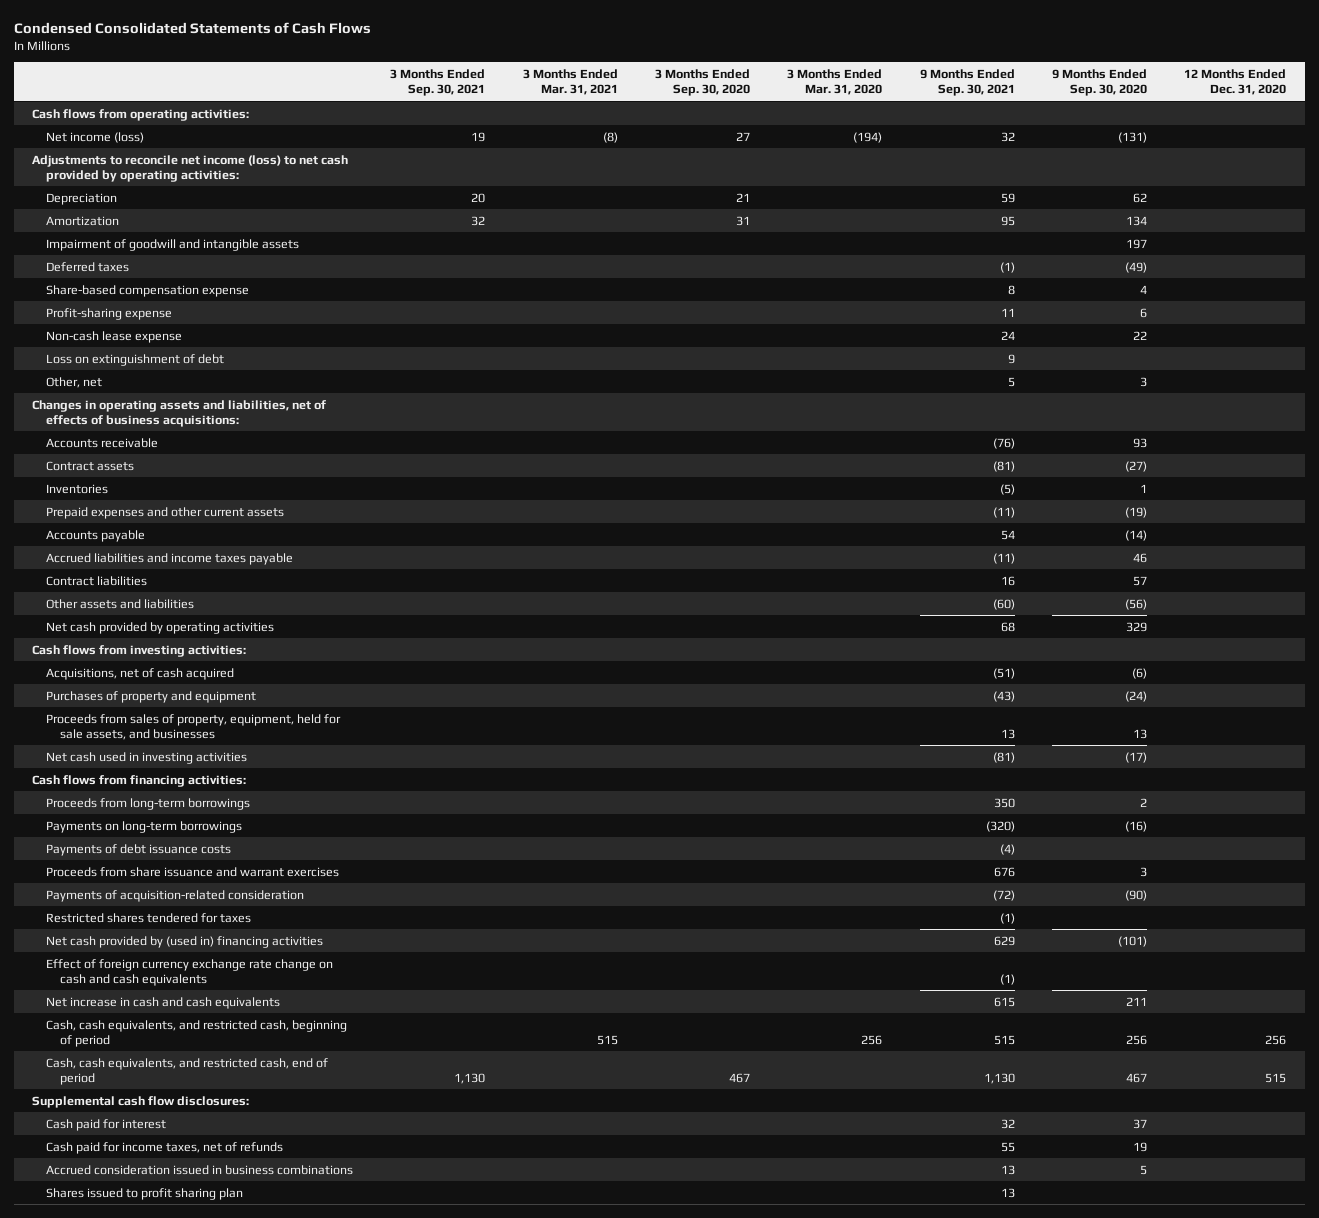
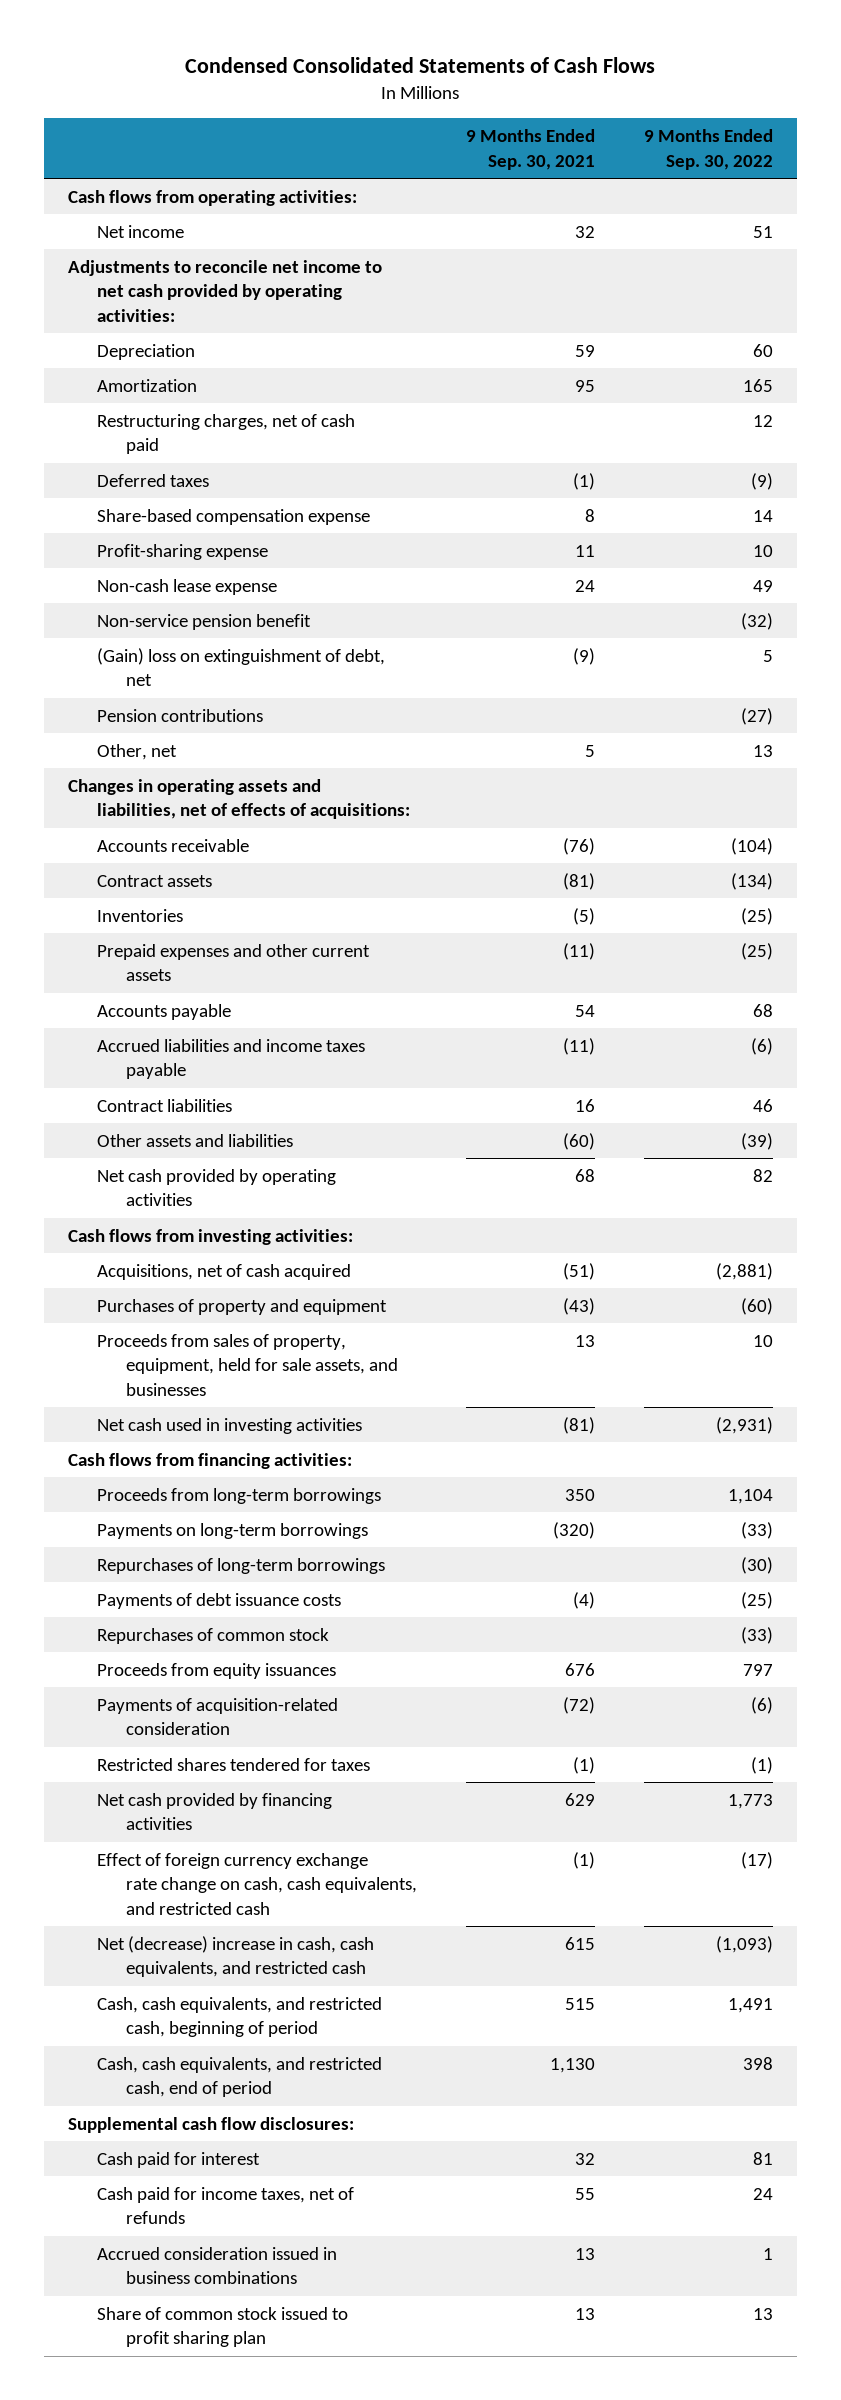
- | 3 Months Ended Sep. 30, 2021 | 3 Months Ended Mar. 31, 2021 | 3 Months Ended Sep. 30, 2020 | 3 Months Ended Mar. 31, 2020 | 9 Months Ended Sep. 30, 2021 | 9 Months Ended Sep. 30, 2020 | 12 Months Ended Dec. 31, 2020
+ | 9 Months Ended Sep. 30, 2021 | 9 Months Ended Sep. 30, 2022
- Net income (loss) | 19 | (8) | 27 | (194) | 32 | (131) |
- Adjustments to reconcile net income (loss) to net cash provided by operating activities:
+ Net income | 32 | 51
+ Adjustments to reconcile net income to net cash provided by operating activities:
- Impairment of goodwill and intangible assets | | | | | | 197 |
+ Restructuring charges, net of cash paid | | 12
- Loss on extinguishment of debt | | | | | 9 | |
+ Non-service pension benefit | | (32)
+ (Gain) loss on extinguishment of debt, net | (9) | 5
+ Pension contributions | | (27)
- Changes in operating assets and liabilities, net of effects of business acquisitions:
+ Changes in operating assets and liabilities, net of effects of acquisitions:
+ Repurchases of long-term borrowings | | (30)
- Proceeds from share issuance and warrant exercises | | | | | 676 | 3 |
+ Repurchases of common stock | | (33)
+ Proceeds from equity issuances | 676 | 797
- Net cash provided by (used in) financing activities | | | | | 629 | (101) |
- Effect of foreign currency exchange rate change on cash and cash equivalents | | | | | (1) | |
- Net increase in cash and cash equivalents | | | | | 615 | 211 |
+ Net cash provided by financing activities | 629 | 1,773
+ Effect of foreign currency exchange rate change on cash, cash equivalents, and restricted cash | (1) | (17)
+ Net (decrease) increase in cash, cash equivalents, and restricted cash | 615 | (1,093)
- Shares issued to profit sharing plan | | | | | 13 | |
+ Share of common stock issued to profit sharing plan | 13 | 13

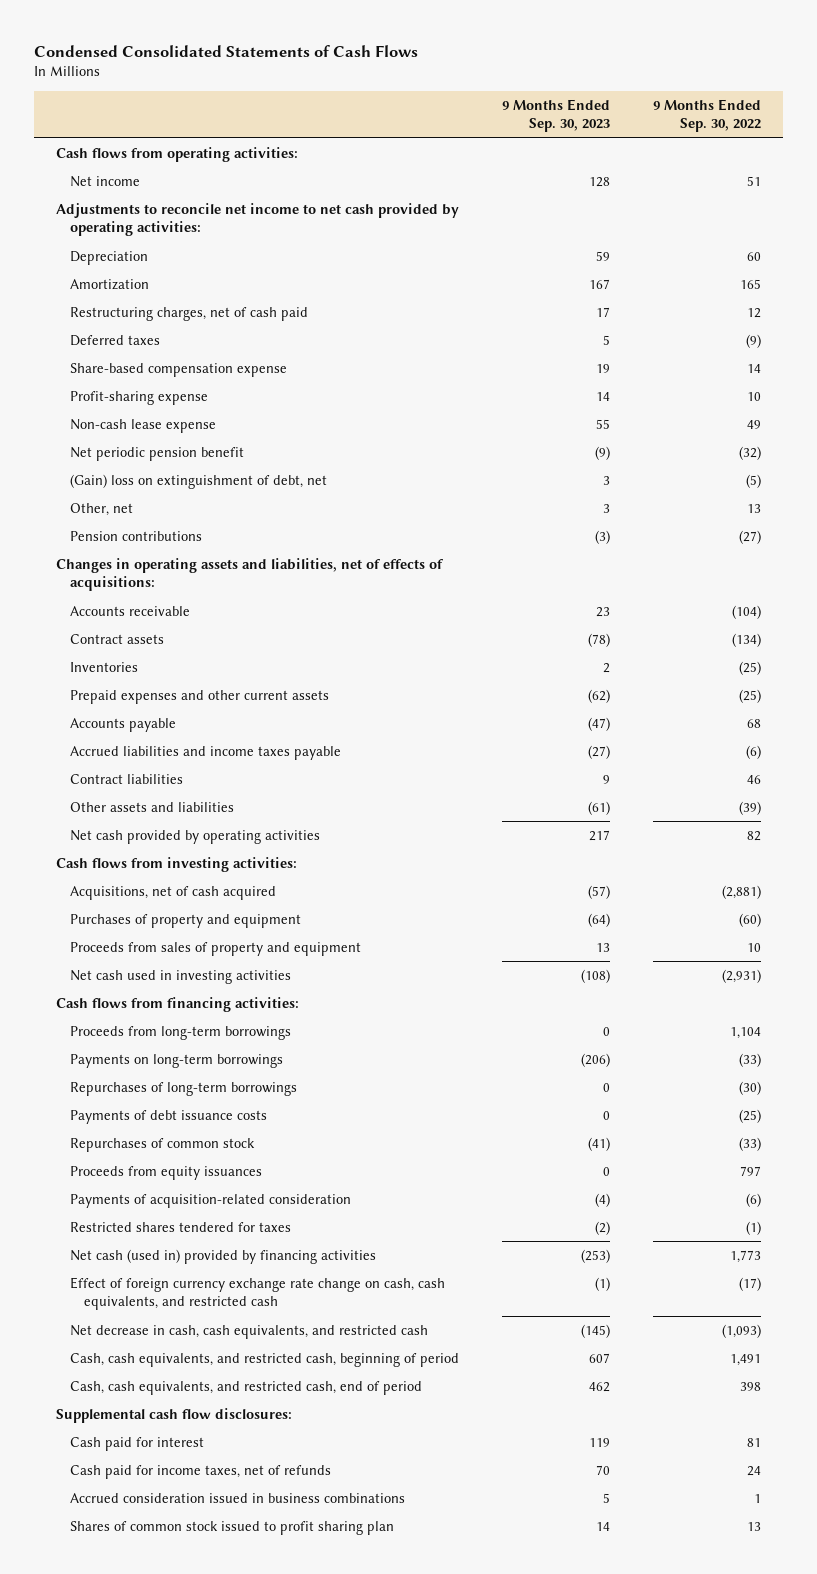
- | 9 Months Ended Sep. 30, 2021 | 9 Months Ended Sep. 30, 2022
+ | 9 Months Ended Sep. 30, 2023 | 9 Months Ended Sep. 30, 2022
- Non-service pension benefit | | (32)
- (Gain) loss on extinguishment of debt, net | (9) | 5
+ Net periodic pension benefit | (9) | (32)
+ (Gain) loss on extinguishment of debt, net | 3 | (5)
moved down: Pension contributions | (3) | (27)
- Proceeds from sales of property, equipment, held for sale assets, and businesses | 13 | 10
+ Proceeds from sales of property and equipment | 13 | 10
- Net cash provided by financing activities | 629 | 1,773
+ Net cash (used in) provided by financing activities | (253) | 1,773
- Net (decrease) increase in cash, cash equivalents, and restricted cash | 615 | (1,093)
+ Net decrease in cash, cash equivalents, and restricted cash | (145) | (1,093)
- Share of common stock issued to profit sharing plan | 13 | 13
+ Shares of common stock issued to profit sharing plan | 14 | 13

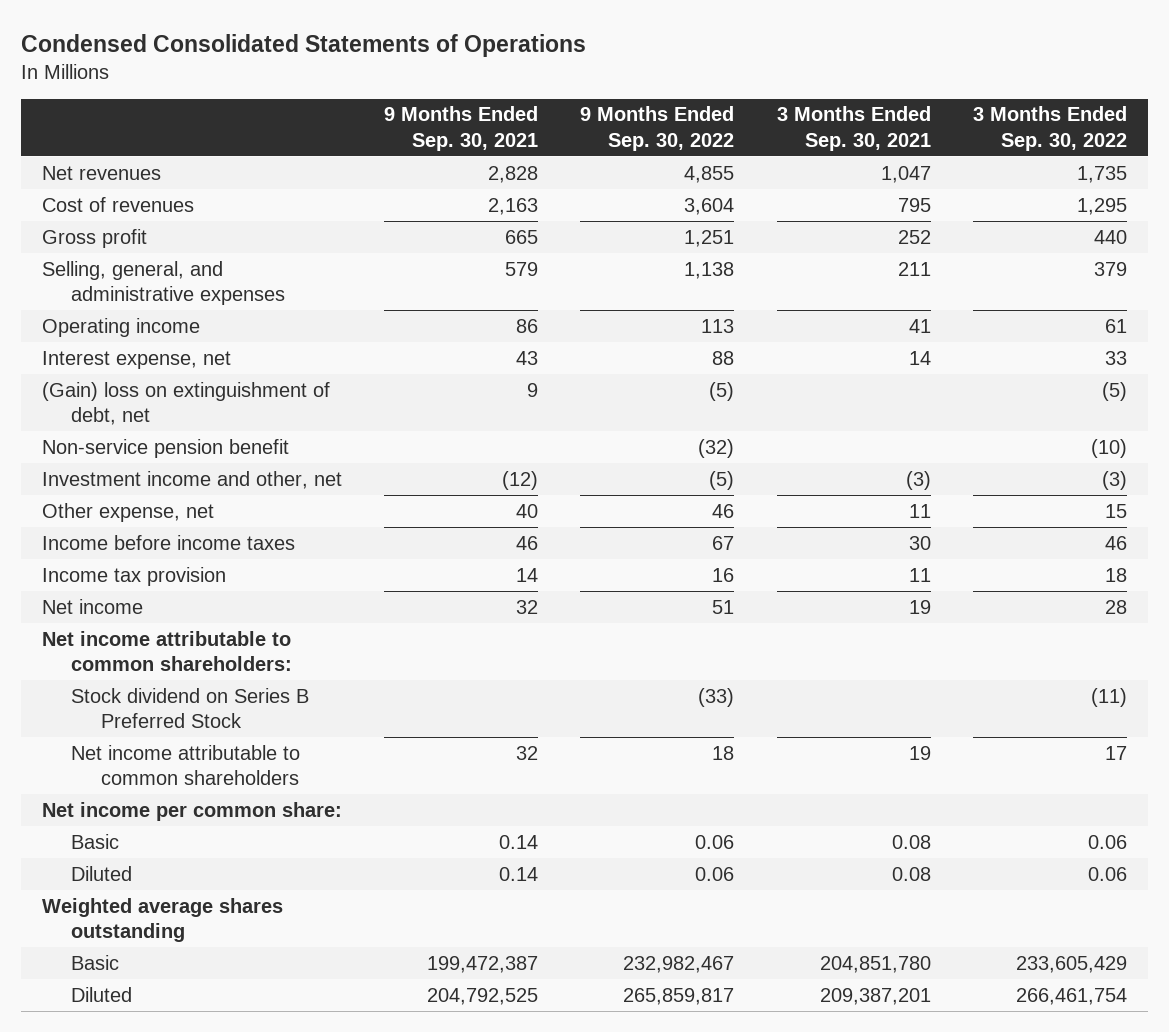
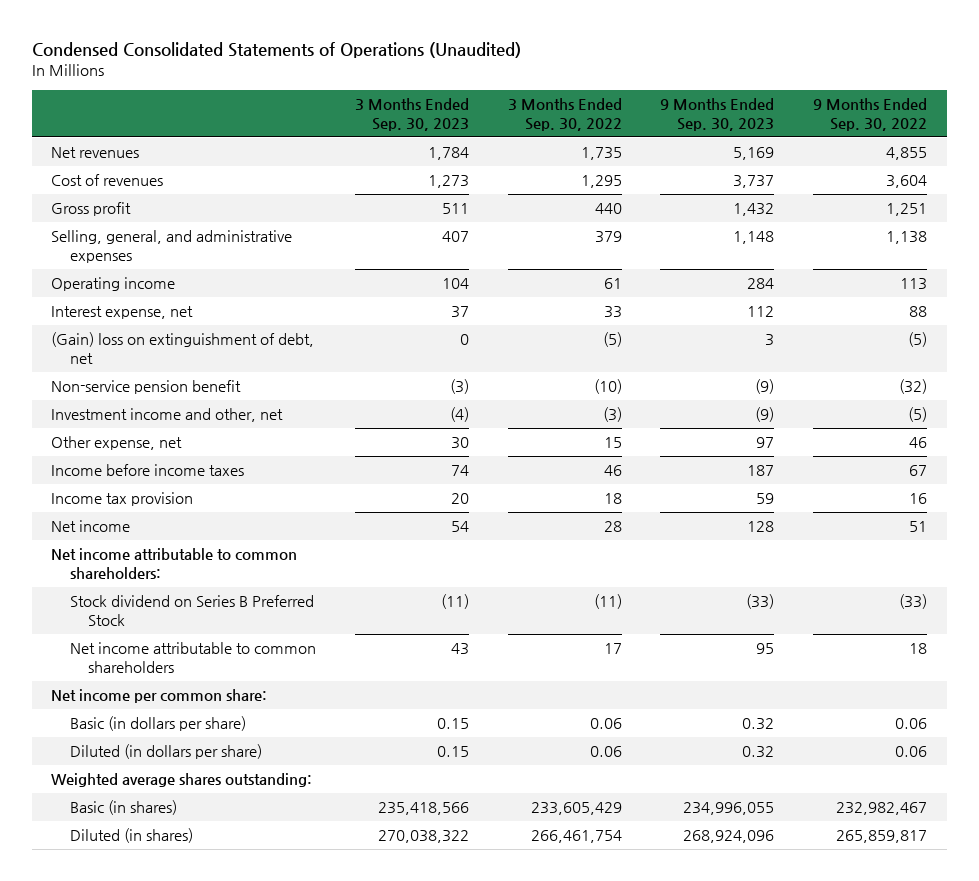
- Condensed Consolidated Statements of Operations
+ Condensed Consolidated Statements of Operations (Unaudited)
- | 9 Months Ended Sep. 30, 2021 | 9 Months Ended Sep. 30, 2022 | 3 Months Ended Sep. 30, 2021 | 3 Months Ended Sep. 30, 2022
+ | 3 Months Ended Sep. 30, 2023 | 3 Months Ended Sep. 30, 2022 | 9 Months Ended Sep. 30, 2023 | 9 Months Ended Sep. 30, 2022
- Basic | 0.14 | 0.06 | 0.08 | 0.06
- Diluted | 0.14 | 0.06 | 0.08 | 0.06
- Weighted average shares outstanding
- Basic | 199,472,387 | 232,982,467 | 204,851,780 | 233,605,429
- Diluted | 204,792,525 | 265,859,817 | 209,387,201 | 266,461,754
+ Basic (in dollars per share) | 0.15 | 0.06 | 0.32 | 0.06
+ Diluted (in dollars per share) | 0.15 | 0.06 | 0.32 | 0.06
+ Weighted average shares outstanding:
+ Basic (in shares) | 235,418,566 | 233,605,429 | 234,996,055 | 232,982,467
+ Diluted (in shares) | 270,038,322 | 266,461,754 | 268,924,096 | 265,859,817

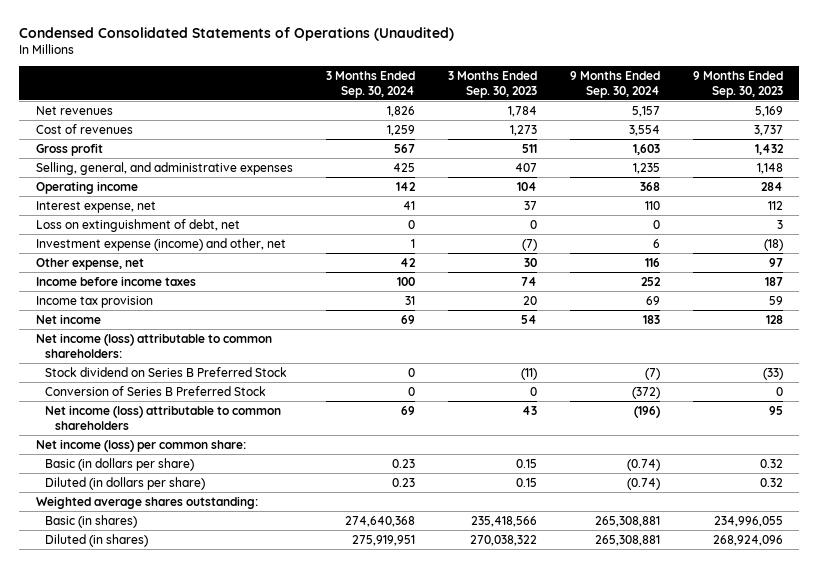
- | 3 Months Ended Sep. 30, 2023 | 3 Months Ended Sep. 30, 2022 | 9 Months Ended Sep. 30, 2023 | 9 Months Ended Sep. 30, 2022
+ | 3 Months Ended Sep. 30, 2024 | 3 Months Ended Sep. 30, 2023 | 9 Months Ended Sep. 30, 2024 | 9 Months Ended Sep. 30, 2023
- (Gain) loss on extinguishment of debt, net | 0 | (5) | 3 | (5)
- Non-service pension benefit | (3) | (10) | (9) | (32)
- Investment income and other, net | (4) | (3) | (9) | (5)
+ Loss on extinguishment of debt, net | 0 | 0 | 0 | 3
+ Investment expense (income) and other, net | 1 | (7) | 6 | (18)
- Net income attributable to common shareholders:
+ Net income (loss) attributable to common shareholders:
- Net income attributable to common shareholders | 43 | 17 | 95 | 18
- Net income per common share:
+ Conversion of Series B Preferred Stock | 0 | 0 | (372) | 0
+ Net income (loss) attributable to common shareholders | 69 | 43 | (196) | 95
+ Net income (loss) per common share:

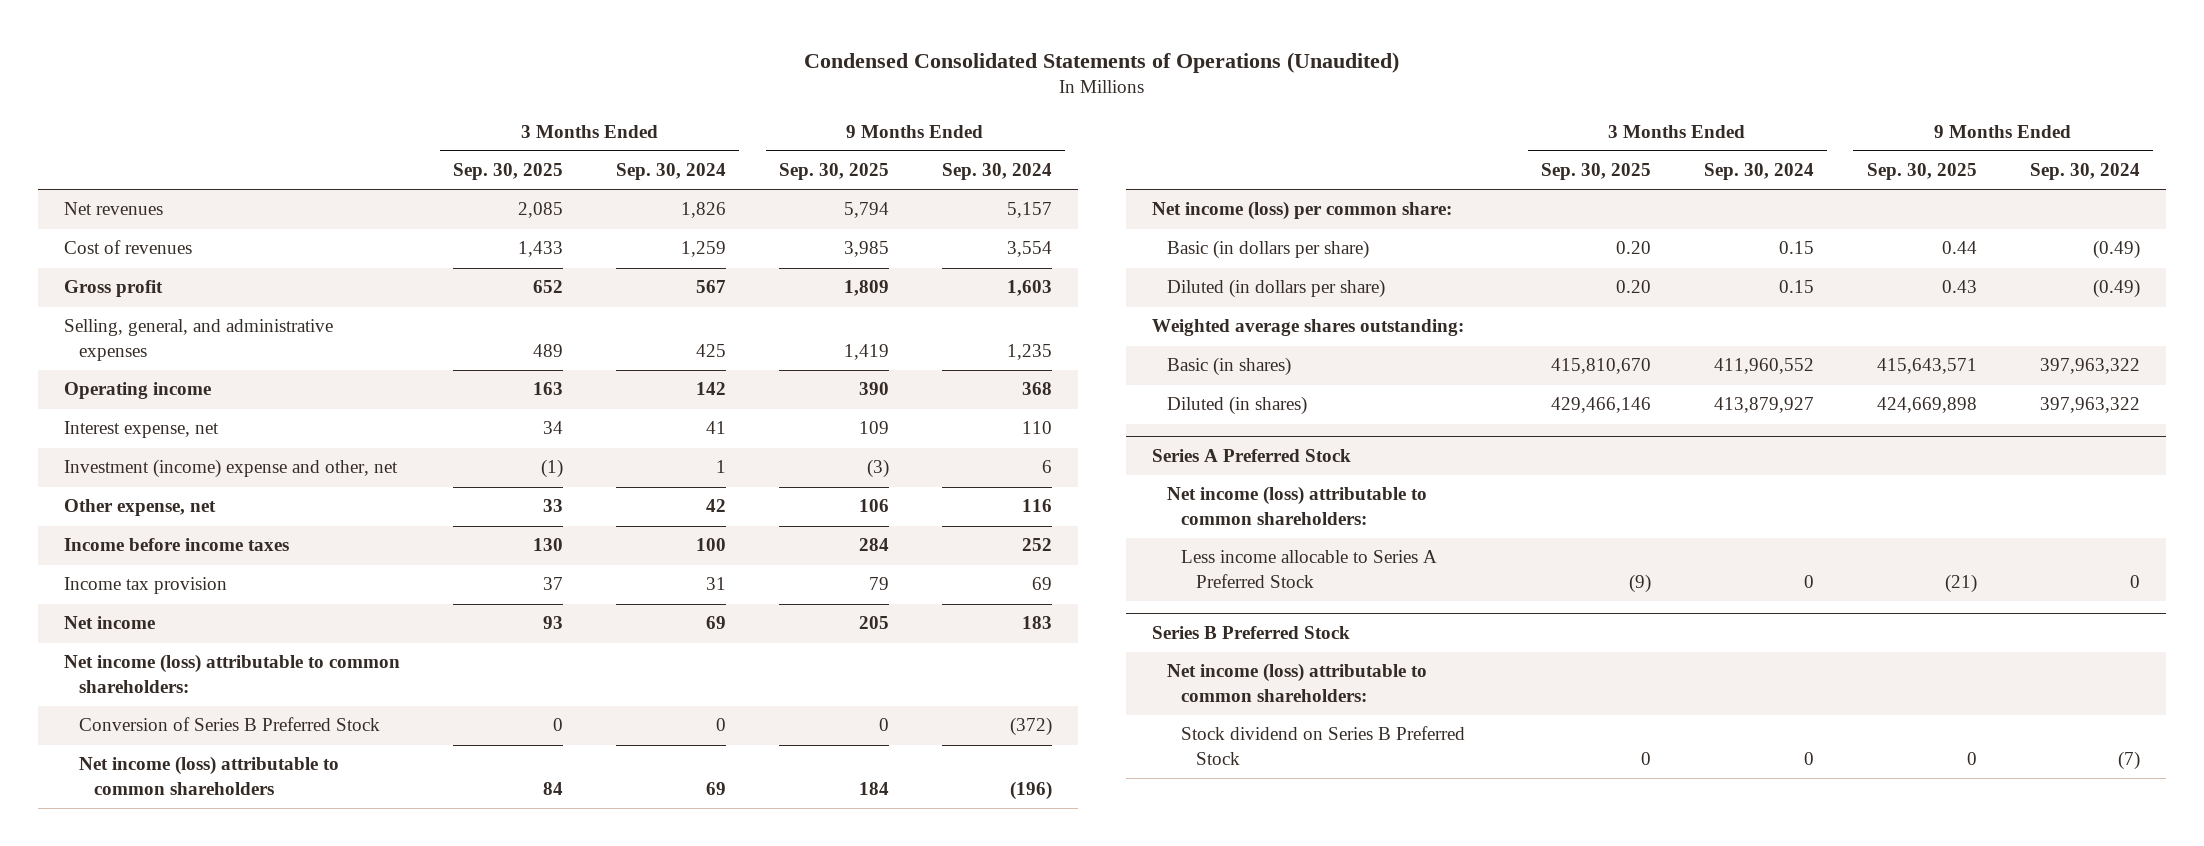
- | 3 Months Ended Sep. 30, 2024 | 3 Months Ended Sep. 30, 2023 | 9 Months Ended Sep. 30, 2024 | 9 Months Ended Sep. 30, 2023
+ | 3 Months Ended Sep. 30, 2025 | 3 Months Ended Sep. 30, 2024 | 9 Months Ended Sep. 30, 2025 | 9 Months Ended Sep. 30, 2024
- Loss on extinguishment of debt, net | 0 | 0 | 0 | 3
- Investment expense (income) and other, net | 1 | (7) | 6 | (18)
+ Investment (income) expense and other, net | (1) | 1 | (3) | 6
- Stock dividend on Series B Preferred Stock | 0 | (11) | (7) | (33)
- Basic (in dollars per share) | 0.23 | 0.15 | (0.74) | 0.32
- Diluted (in dollars per share) | 0.23 | 0.15 | (0.74) | 0.32
+ Basic (in dollars per share) | 0.20 | 0.15 | 0.44 | (0.49)
+ Diluted (in dollars per share) | 0.20 | 0.15 | 0.43 | (0.49)
- Basic (in shares) | 274,640,368 | 235,418,566 | 265,308,881 | 234,996,055
- Diluted (in shares) | 275,919,951 | 270,038,322 | 265,308,881 | 268,924,096
+ Basic (in shares) | 415,810,670 | 411,960,552 | 415,643,571 | 397,963,322
+ Diluted (in shares) | 429,466,146 | 413,879,927 | 424,669,898 | 397,963,322
+ Series A Preferred Stock
+ Net income (loss) attributable to common shareholders:
+ Less income allocable to Series A Preferred Stock | (9) | 0 | (21) | 0
+ Series B Preferred Stock
+ Net income (loss) attributable to common shareholders:
+ Stock dividend on Series B Preferred Stock | 0 | 0 | 0 | (7)

